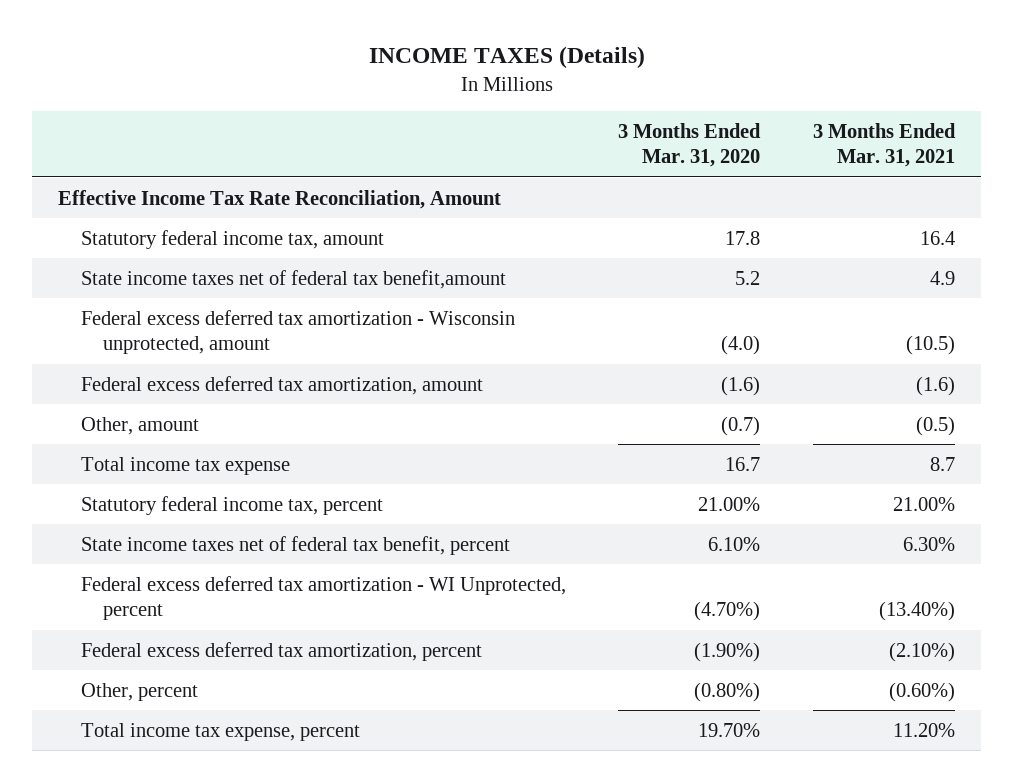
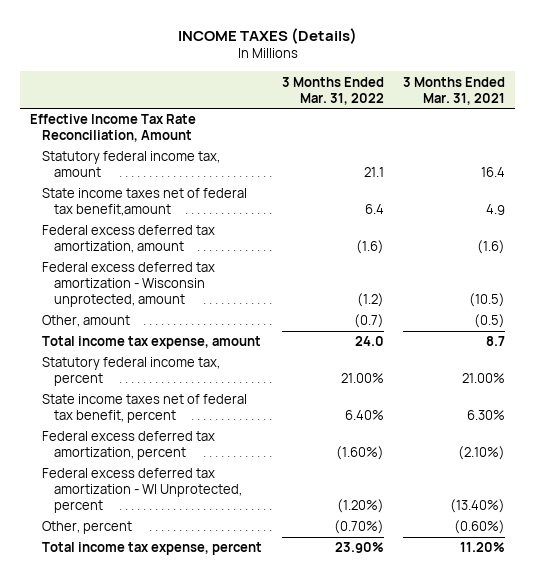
- | 3 Months Ended Mar. 31, 2020 | 3 Months Ended Mar. 31, 2021
+ | 3 Months Ended Mar. 31, 2022 | 3 Months Ended Mar. 31, 2021
moved down: Federal excess deferred tax amortization - Wisconsin unprotected, amount | (1.2) | (10.5)
- Total income tax expense | 16.7 | 8.7
+ Total income tax expense, amount | 24.0 | 8.7
moved down: Federal excess deferred tax amortization - WI Unprotected, percent | (1.20%) | (13.40%)

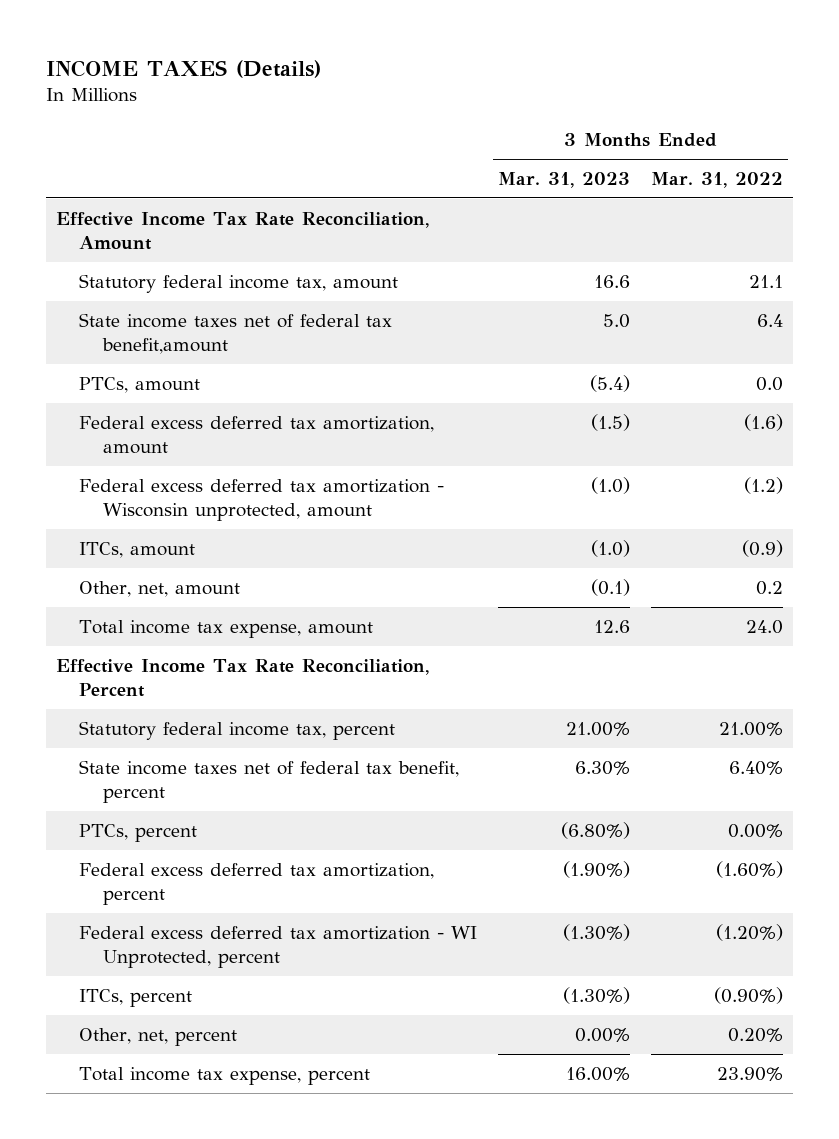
- | 3 Months Ended Mar. 31, 2022 | 3 Months Ended Mar. 31, 2021
+ | 3 Months Ended Mar. 31, 2023 | 3 Months Ended Mar. 31, 2022
+ PTCs, amount | (5.4) | 0.0
- Other, amount | (0.7) | (0.5)
+ ITCs, amount | (1.0) | (0.9)
+ Other, net, amount | (0.1) | 0.2
+ Effective Income Tax Rate Reconciliation, Percent
+ PTCs, percent | (6.80%) | 0.00%
- Other, percent | (0.70%) | (0.60%)
+ ITCs, percent | (1.30%) | (0.90%)
+ Other, net, percent | 0.00% | 0.20%

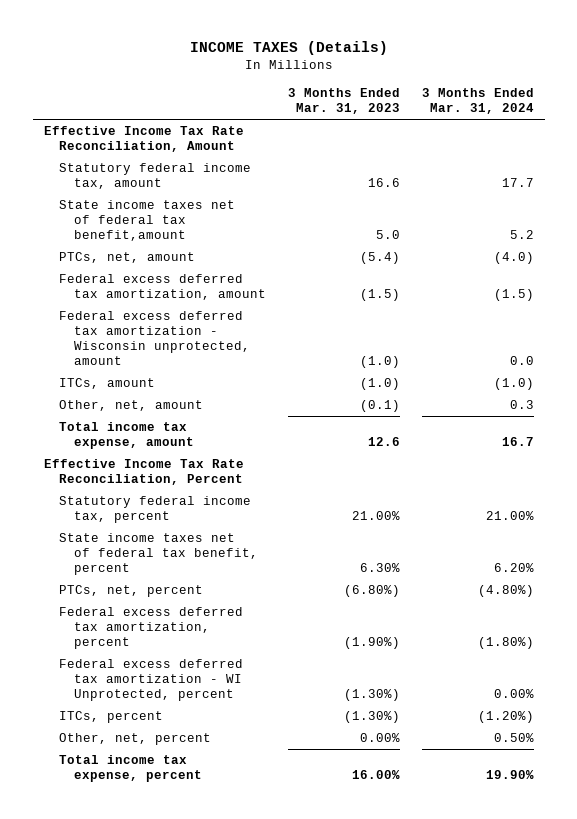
- | 3 Months Ended Mar. 31, 2023 | 3 Months Ended Mar. 31, 2022
+ | 3 Months Ended Mar. 31, 2023 | 3 Months Ended Mar. 31, 2024
- PTCs, amount | (5.4) | 0.0
+ PTCs, net, amount | (5.4) | (4.0)
- PTCs, percent | (6.80%) | 0.00%
+ PTCs, net, percent | (6.80%) | (4.80%)

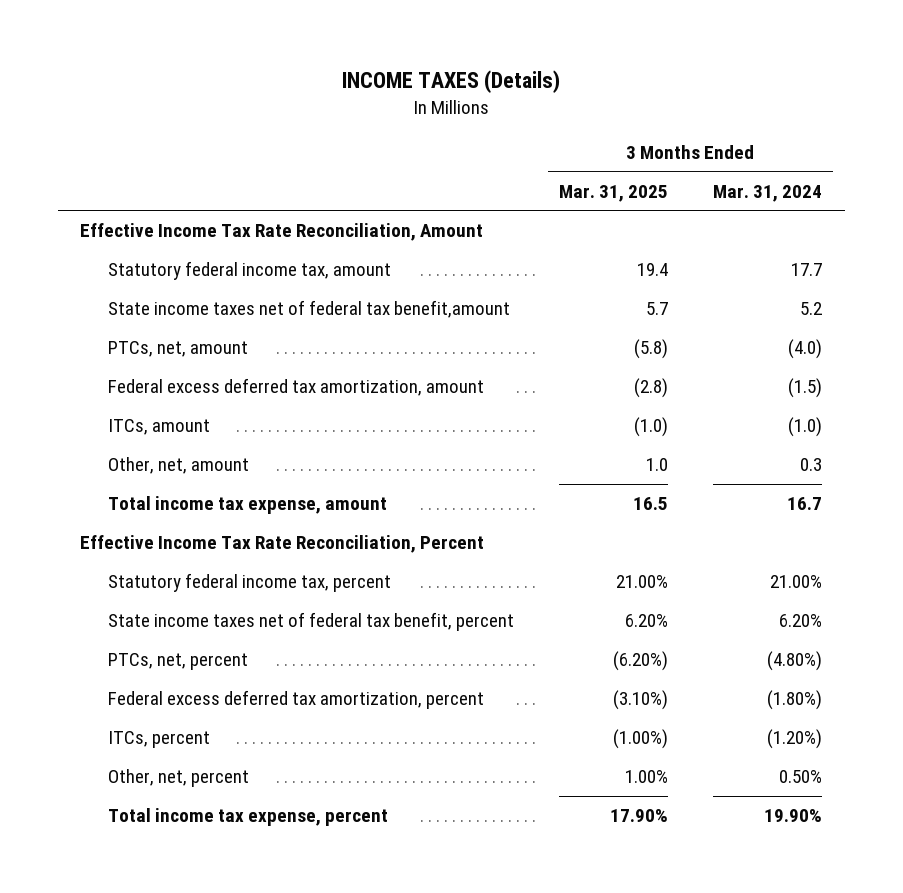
- | 3 Months Ended Mar. 31, 2023 | 3 Months Ended Mar. 31, 2024
+ | 3 Months Ended Mar. 31, 2025 | 3 Months Ended Mar. 31, 2024
- Federal excess deferred tax amortization - Wisconsin unprotected, amount | (1.0) | 0.0
- Federal excess deferred tax amortization - WI Unprotected, percent | (1.30%) | 0.00%

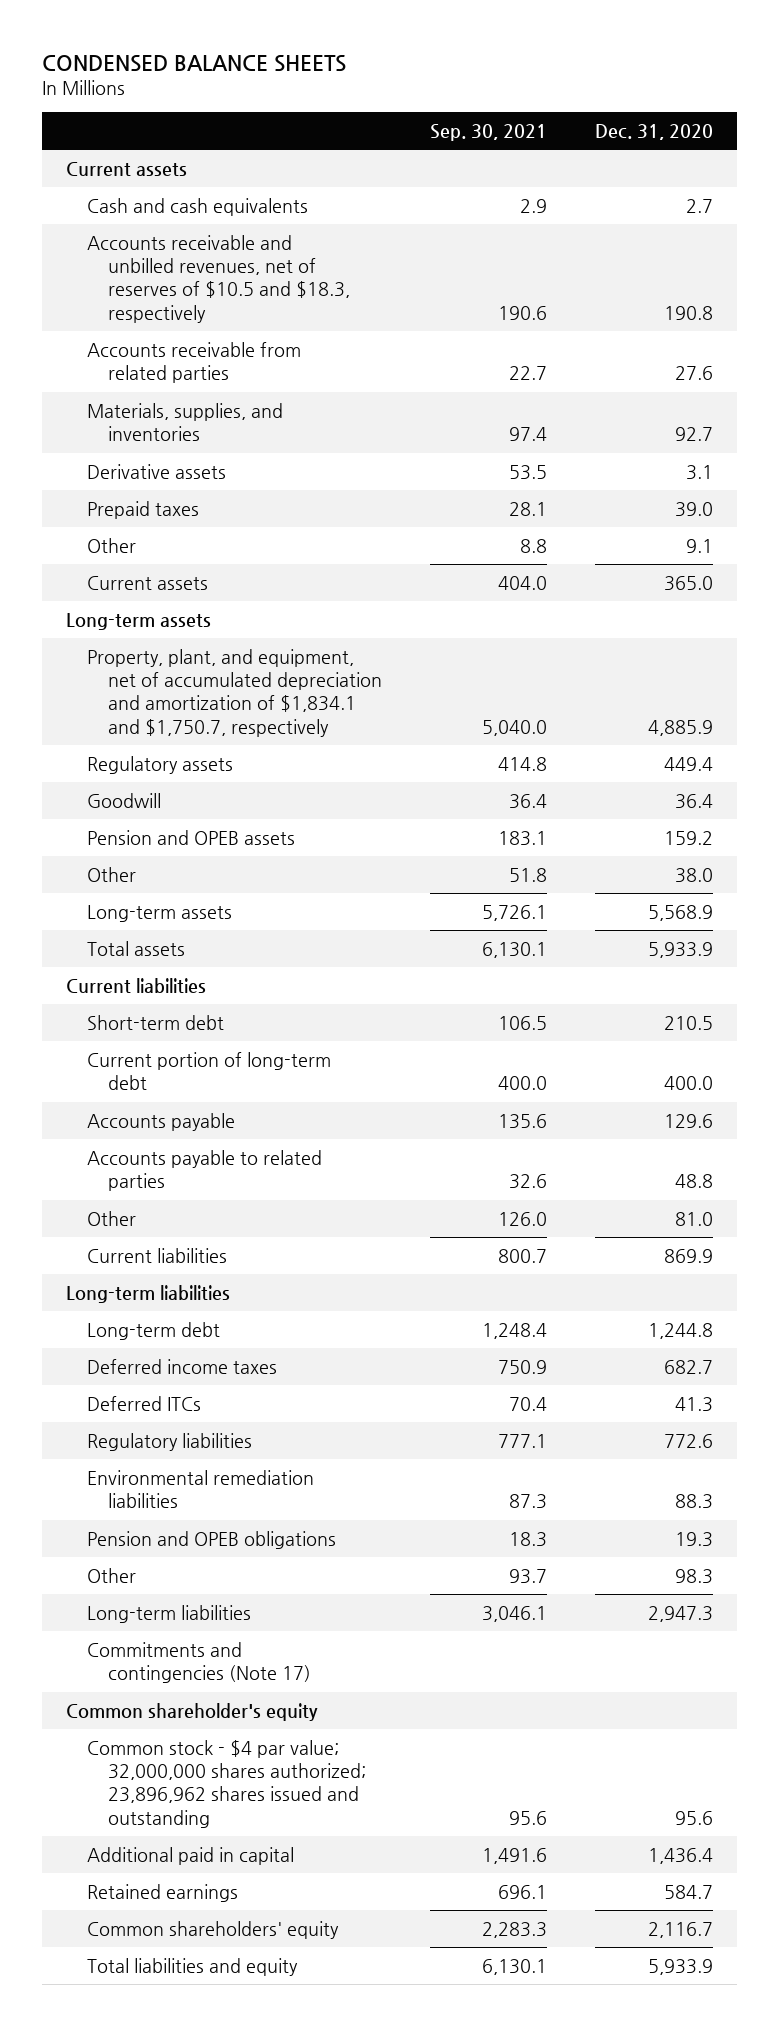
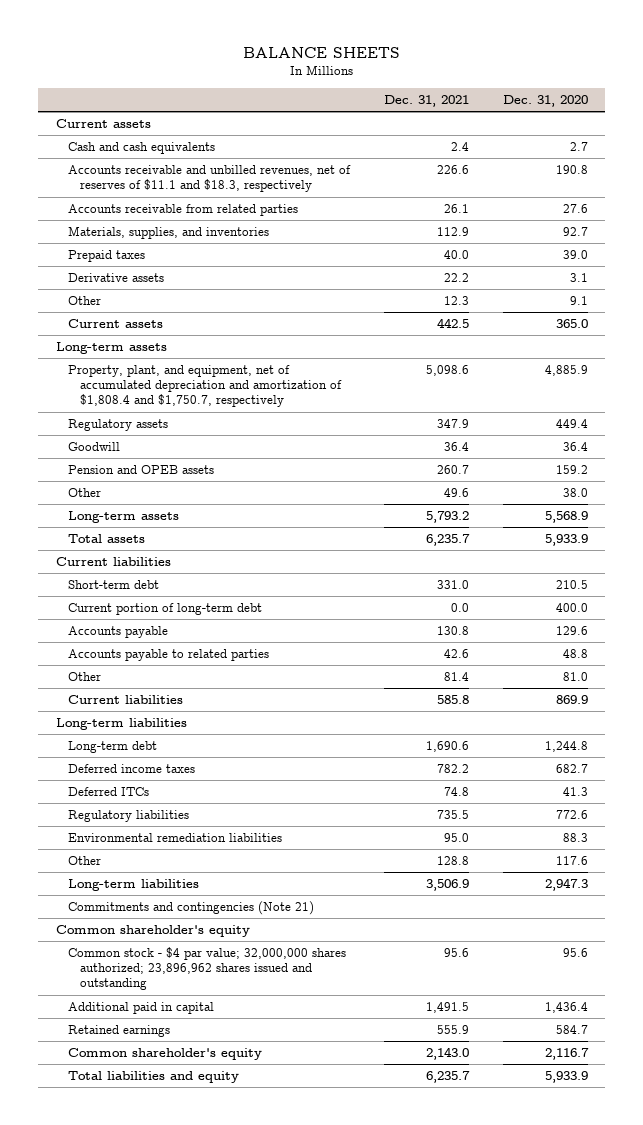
- CONDENSED BALANCE SHEETS
+ BALANCE SHEETS
- | Sep. 30, 2021 | Dec. 31, 2020
+ | Dec. 31, 2021 | Dec. 31, 2020
- Accounts receivable and unbilled revenues, net of reserves of $10.5 and $18.3, respectively | 190.6 | 190.8
+ Accounts receivable and unbilled revenues, net of reserves of $11.1 and $18.3, respectively | 226.6 | 190.8
moved down: Derivative assets | 22.2 | 3.1
- Property, plant, and equipment, net of accumulated depreciation and amortization of $1,834.1 and $1,750.7, respectively | 5,040.0 | 4,885.9
+ Property, plant, and equipment, net of accumulated depreciation and amortization of $1,808.4 and $1,750.7, respectively | 5,098.6 | 4,885.9
- Pension and OPEB obligations | 18.3 | 19.3
- Other | 93.7 | 98.3
+ Other | 128.8 | 117.6
- Commitments and contingencies (Note 17)
+ Commitments and contingencies (Note 21)
- Common shareholders' equity | 2,283.3 | 2,116.7
+ Common shareholder's equity | 2,143.0 | 2,116.7

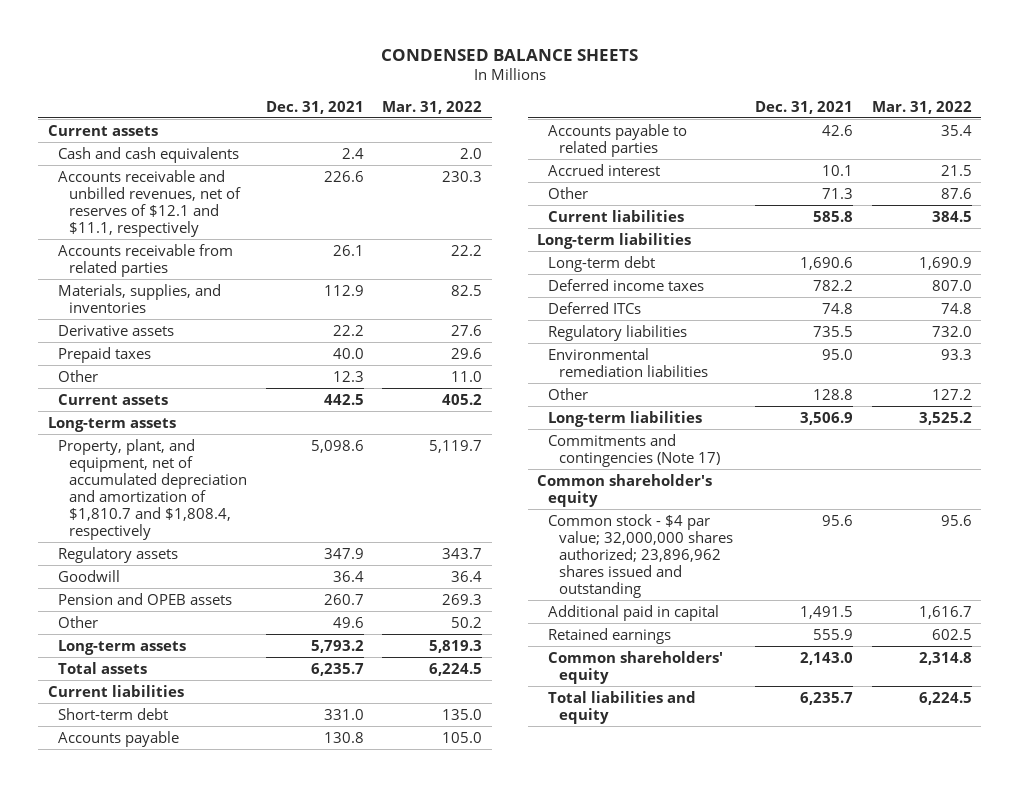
- BALANCE SHEETS
+ CONDENSED BALANCE SHEETS
- | Dec. 31, 2021 | Dec. 31, 2020
+ | Dec. 31, 2021 | Mar. 31, 2022
- Accounts receivable and unbilled revenues, net of reserves of $11.1 and $18.3, respectively | 226.6 | 190.8
+ Accounts receivable and unbilled revenues, net of reserves of $12.1 and $11.1, respectively | 226.6 | 230.3
moved down: Prepaid taxes | 40.0 | 29.6
- Property, plant, and equipment, net of accumulated depreciation and amortization of $1,808.4 and $1,750.7, respectively | 5,098.6 | 4,885.9
+ Property, plant, and equipment, net of accumulated depreciation and amortization of $1,810.7 and $1,808.4, respectively | 5,098.6 | 5,119.7
- Current portion of long-term debt | 0.0 | 400.0
- Other | 81.4 | 81.0
+ Accrued interest | 10.1 | 21.5
+ Other | 71.3 | 87.6
- Commitments and contingencies (Note 21)
+ Commitments and contingencies (Note 17)
- Common shareholder's equity | 2,143.0 | 2,116.7
+ Common shareholders' equity | 2,143.0 | 2,314.8

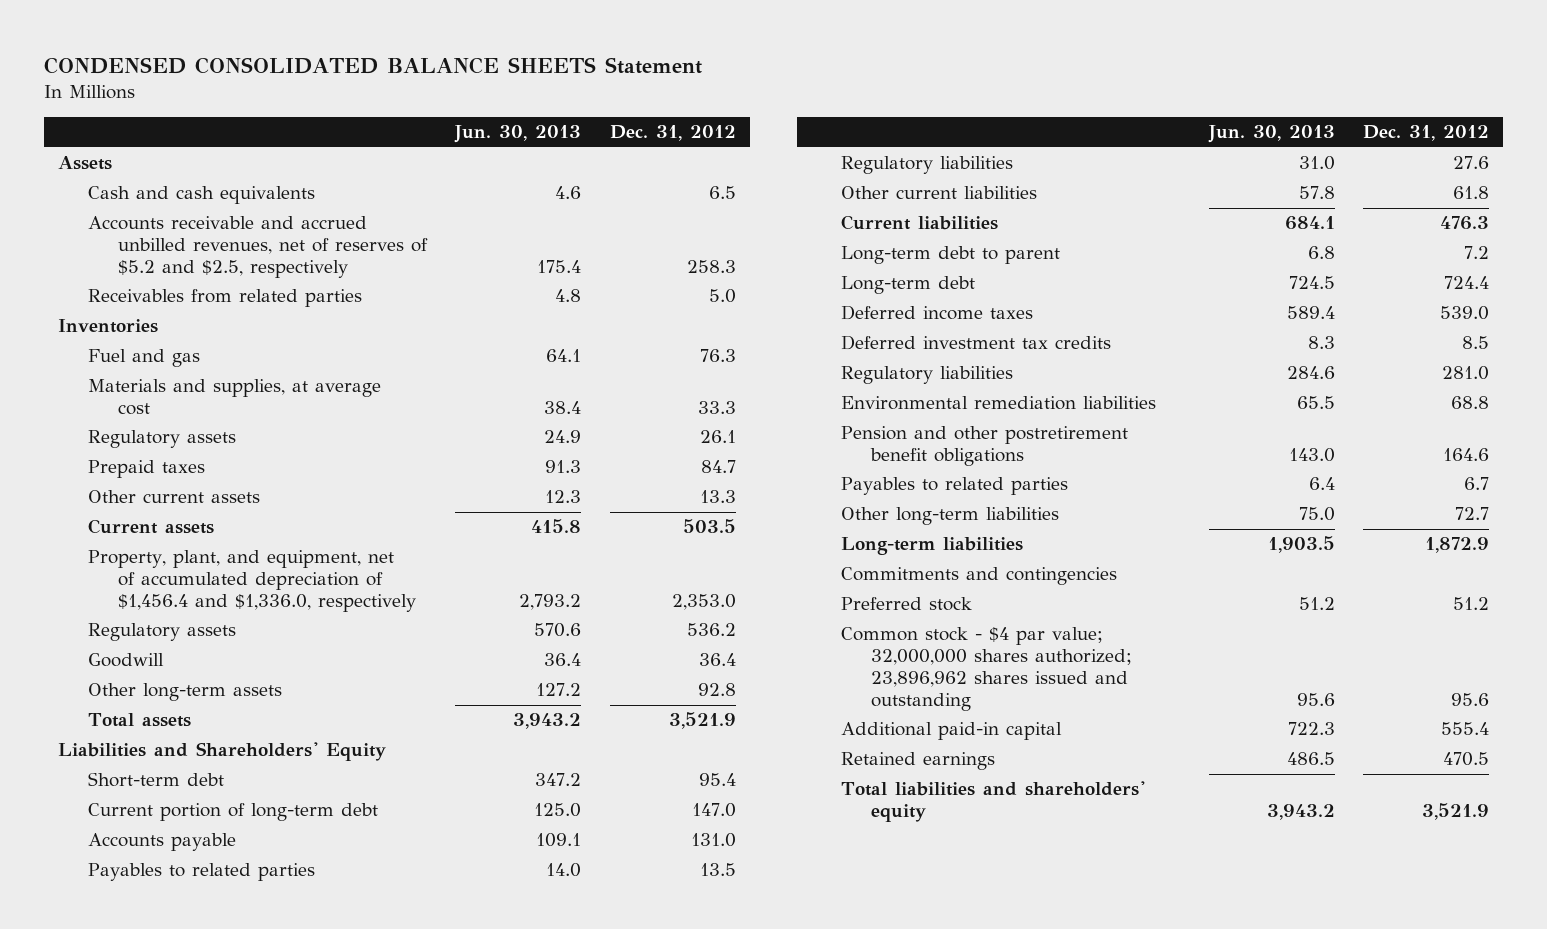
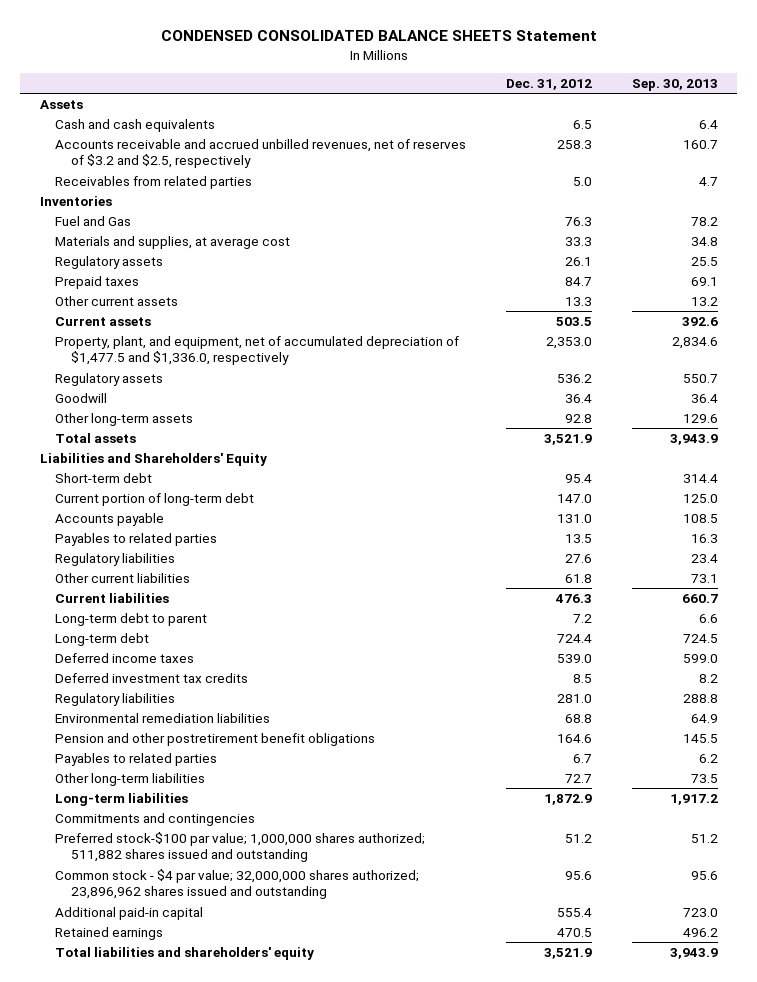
- | Jun. 30, 2013 | Dec. 31, 2012
+ | Dec. 31, 2012 | Sep. 30, 2013
- Accounts receivable and accrued unbilled revenues, net of reserves of $5.2 and $2.5, respectively | 175.4 | 258.3
+ Accounts receivable and accrued unbilled revenues, net of reserves of $3.2 and $2.5, respectively | 258.3 | 160.7
- Fuel and gas | 64.1 | 76.3
+ Fuel and Gas | 76.3 | 78.2
- Property, plant, and equipment, net of accumulated depreciation of $1,456.4 and $1,336.0, respectively | 2,793.2 | 2,353.0
+ Property, plant, and equipment, net of accumulated depreciation of $1,477.5 and $1,336.0, respectively | 2,353.0 | 2,834.6
- Preferred stock | 51.2 | 51.2
+ Preferred stock-$100 par value; 1,000,000 shares authorized; 511,882 shares issued and outstanding | 51.2 | 51.2

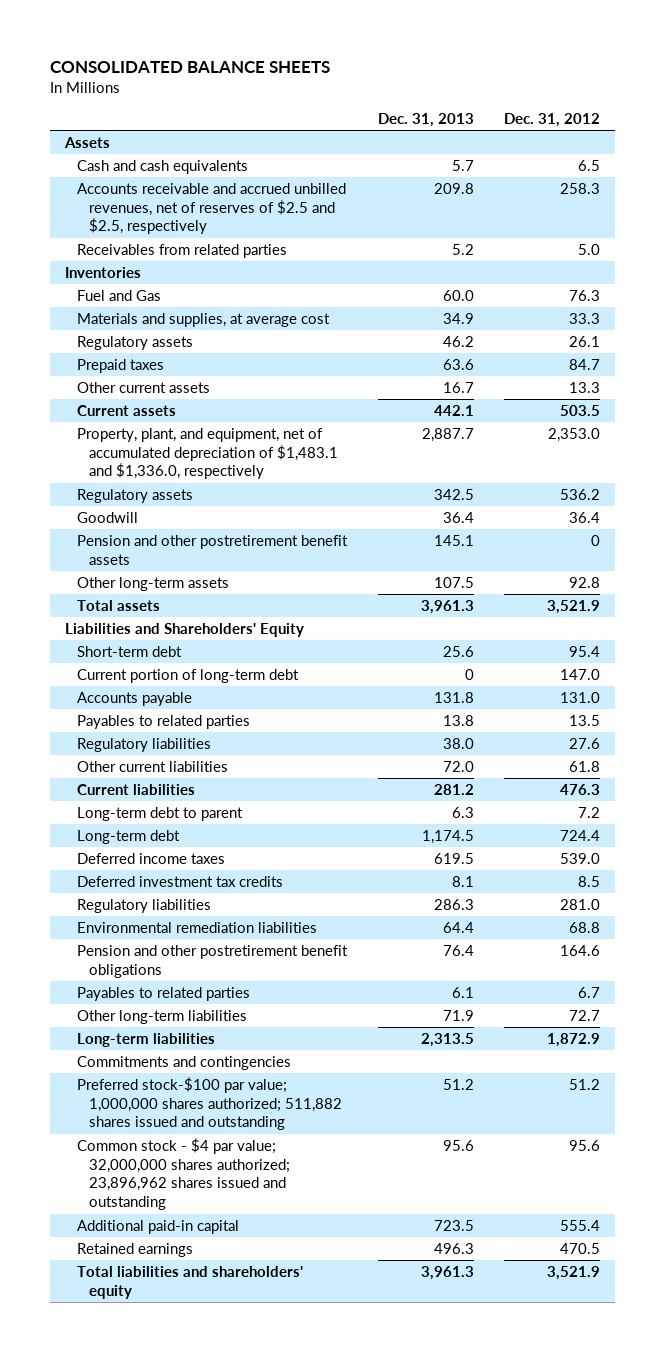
- CONDENSED CONSOLIDATED BALANCE SHEETS Statement
+ CONSOLIDATED BALANCE SHEETS
- | Dec. 31, 2012 | Sep. 30, 2013
+ | Dec. 31, 2013 | Dec. 31, 2012
- Accounts receivable and accrued unbilled revenues, net of reserves of $3.2 and $2.5, respectively | 258.3 | 160.7
+ Accounts receivable and accrued unbilled revenues, net of reserves of $2.5 and $2.5, respectively | 209.8 | 258.3
- Property, plant, and equipment, net of accumulated depreciation of $1,477.5 and $1,336.0, respectively | 2,353.0 | 2,834.6
+ Property, plant, and equipment, net of accumulated depreciation of $1,483.1 and $1,336.0, respectively | 2,887.7 | 2,353.0
+ Pension and other postretirement benefit assets | 145.1 | 0

